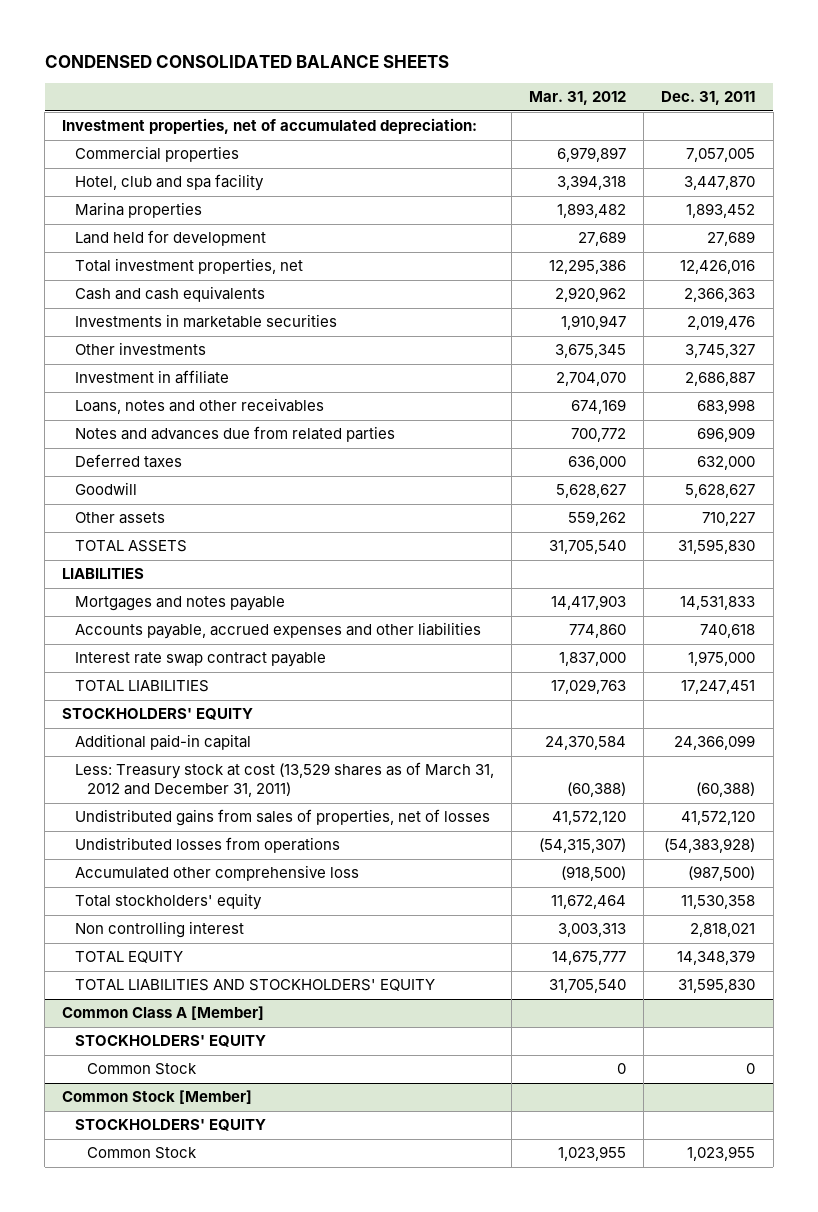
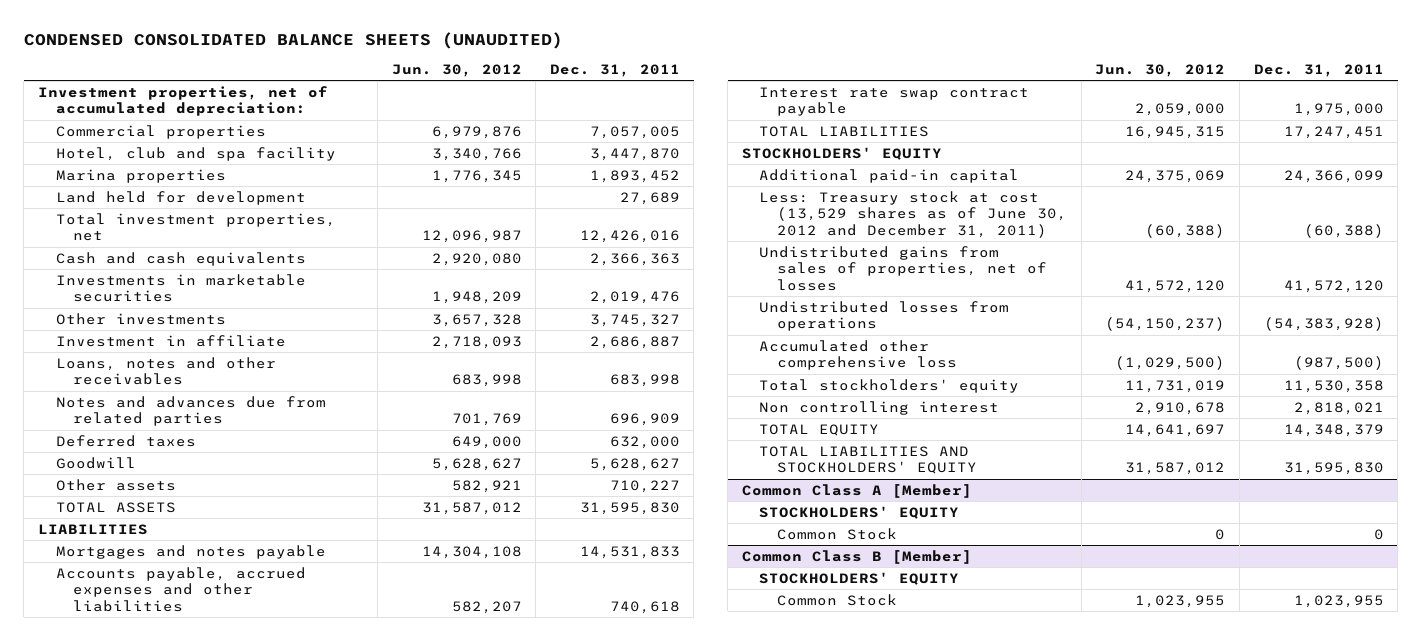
- CONDENSED CONSOLIDATED BALANCE SHEETS
+ CONDENSED CONSOLIDATED BALANCE SHEETS (UNAUDITED)
- | Mar. 31, 2012 | Dec. 31, 2011
+ | Jun. 30, 2012 | Dec. 31, 2011
- Less: Treasury stock at cost (13,529 shares as of March 31, 2012 and December 31, 2011) | (60,388) | (60,388)
+ Less: Treasury stock at cost (13,529 shares as of June 30, 2012 and December 31, 2011) | (60,388) | (60,388)
- Common Stock [Member]
+ Common Class B [Member]

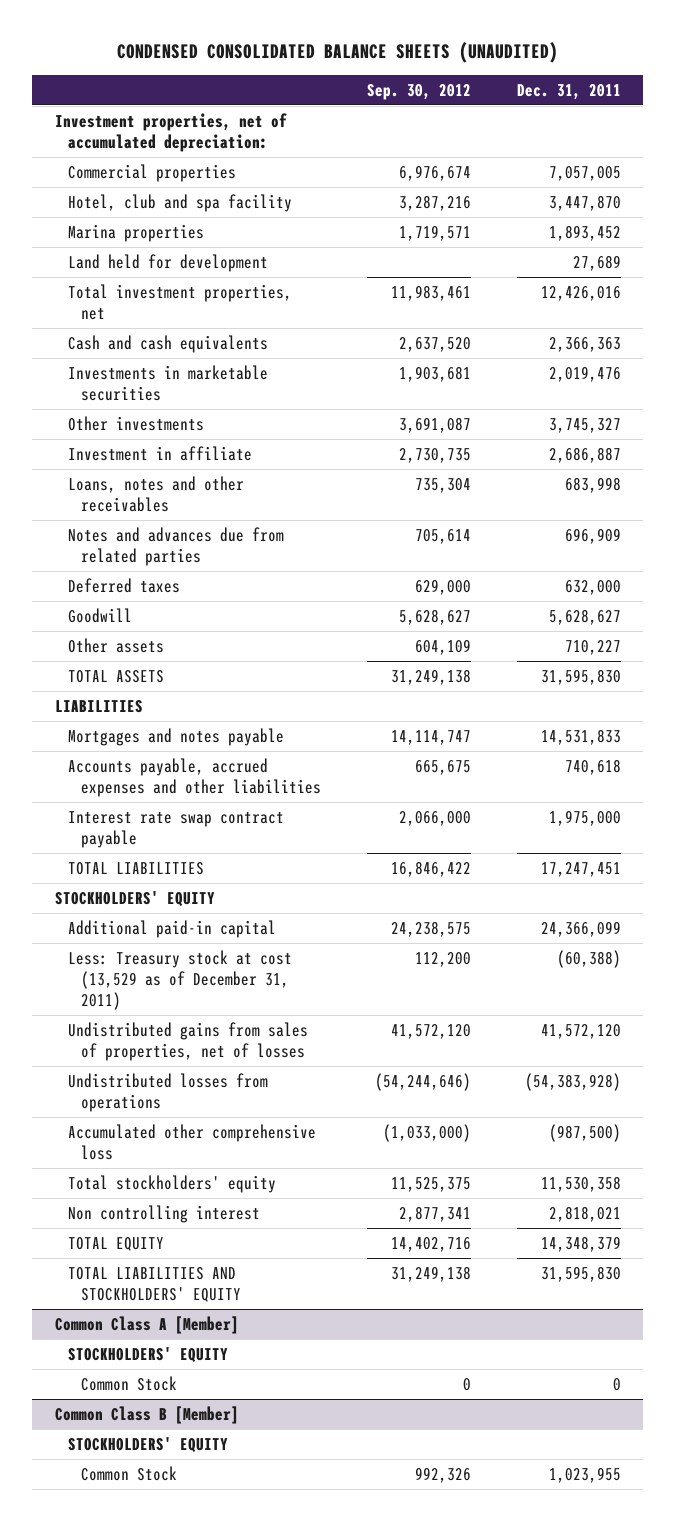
- | Jun. 30, 2012 | Dec. 31, 2011
+ | Sep. 30, 2012 | Dec. 31, 2011
- Less: Treasury stock at cost (13,529 shares as of June 30, 2012 and December 31, 2011) | (60,388) | (60,388)
+ Less: Treasury stock at cost (13,529 as of December 31, 2011) | 112,200 | (60,388)

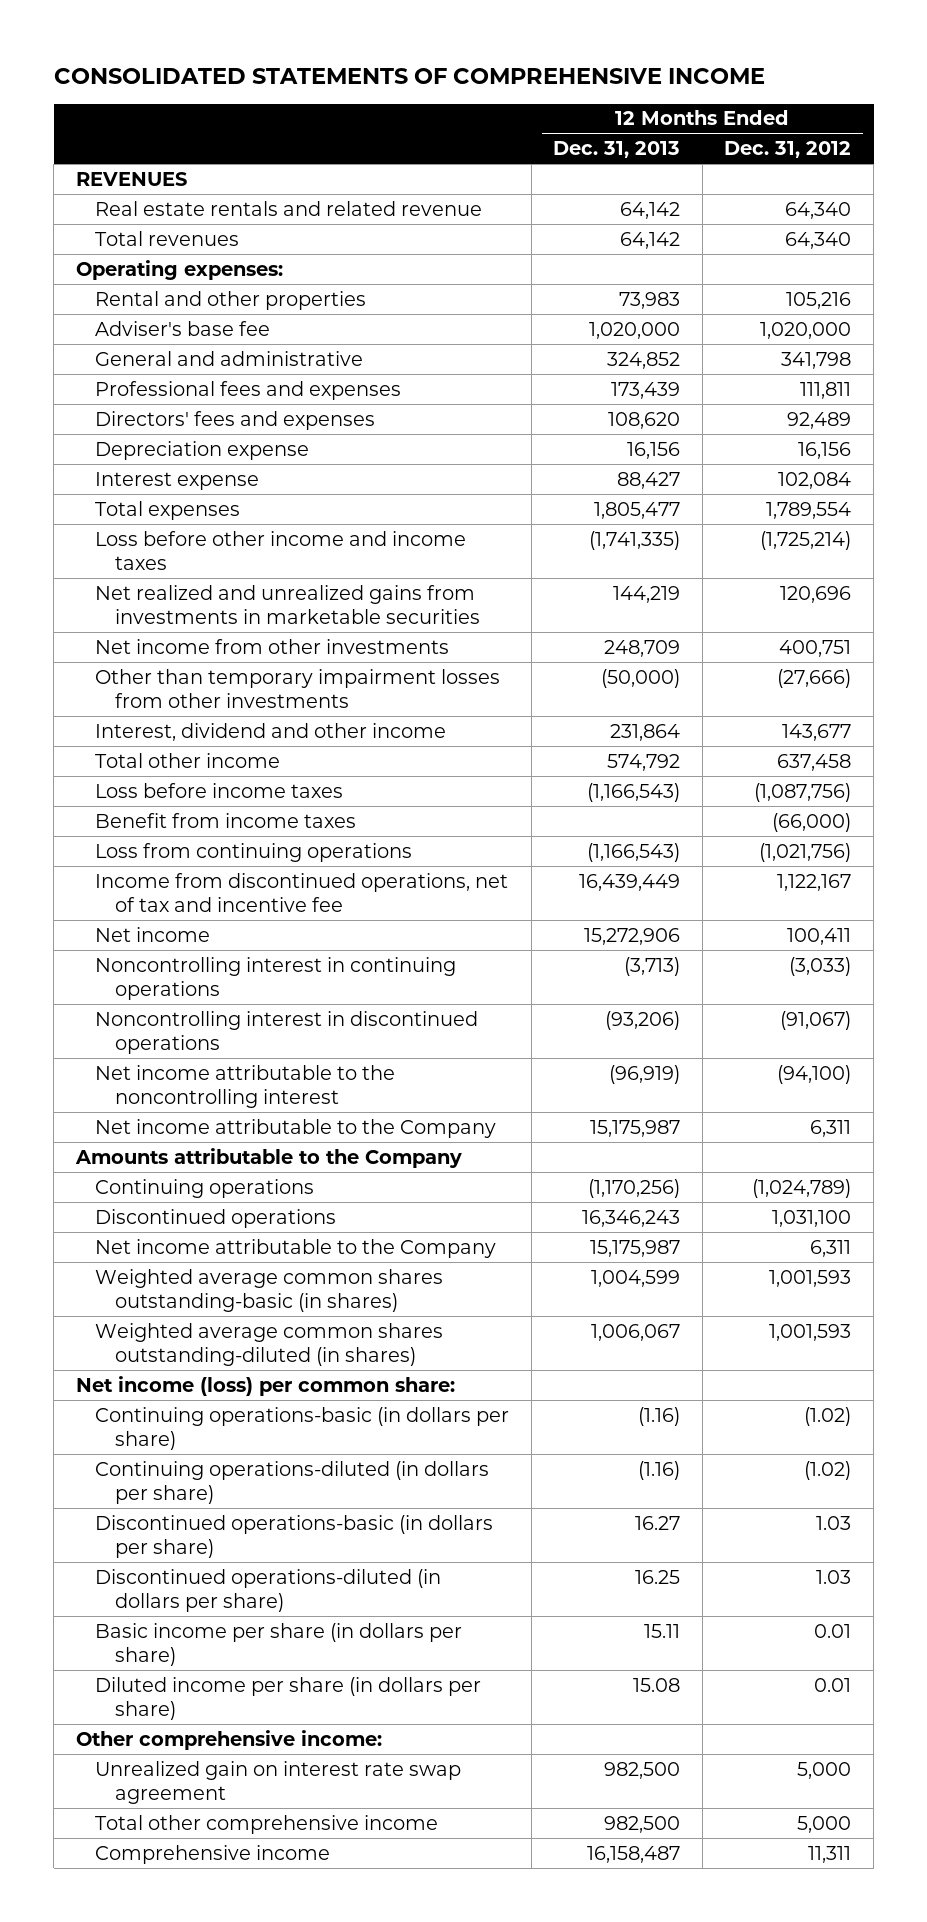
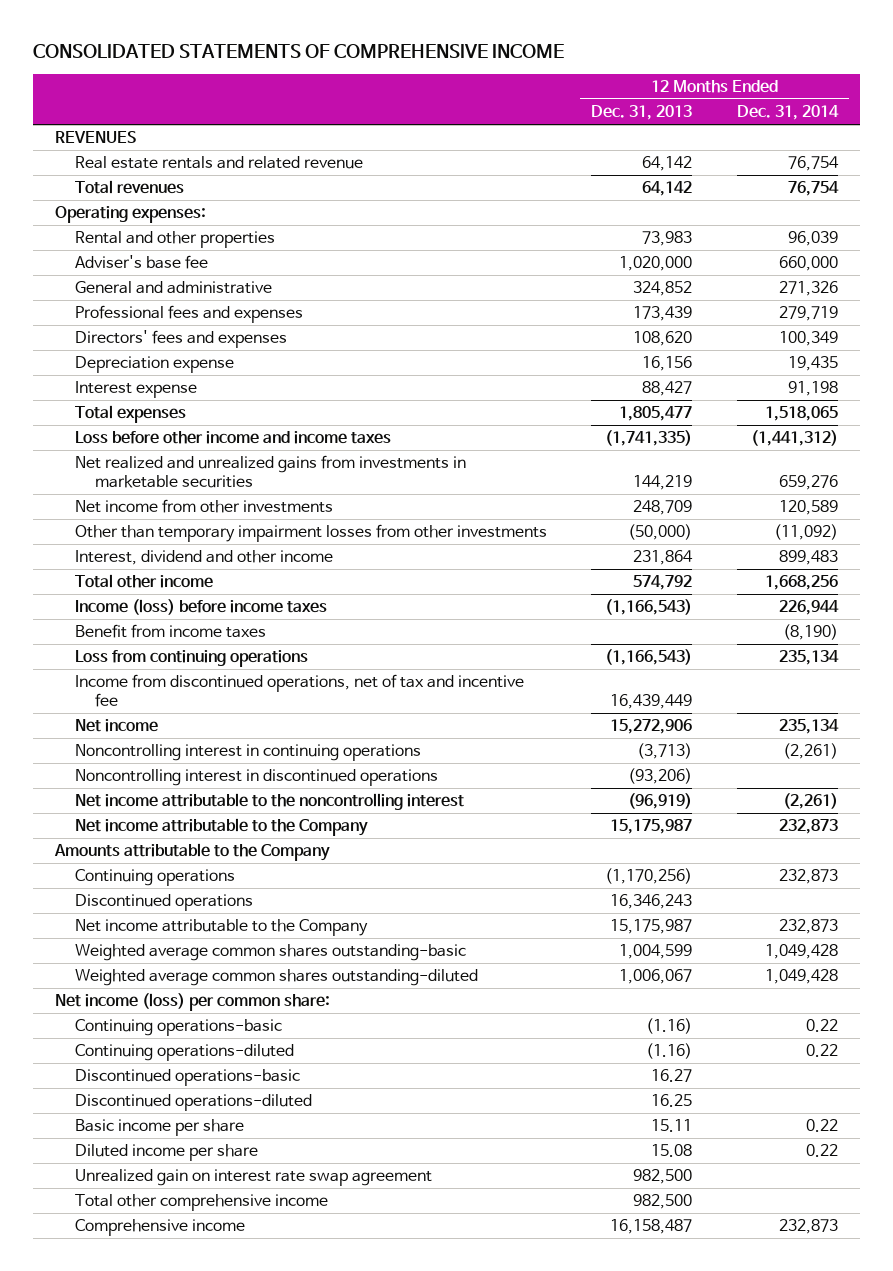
- | 12 Months Ended Dec. 31, 2013 | 12 Months Ended Dec. 31, 2012
+ | 12 Months Ended Dec. 31, 2013 | 12 Months Ended Dec. 31, 2014
- Loss before income taxes | (1,166,543) | (1,087,756)
+ Income (loss) before income taxes | (1,166,543) | 226,944
- Weighted average common shares outstanding-basic (in shares) | 1,004,599 | 1,001,593
- Weighted average common shares outstanding-diluted (in shares) | 1,006,067 | 1,001,593
+ Weighted average common shares outstanding-basic | 1,004,599 | 1,049,428
+ Weighted average common shares outstanding-diluted | 1,006,067 | 1,049,428
- Continuing operations-basic (in dollars per share) | (1.16) | (1.02)
- Continuing operations-diluted (in dollars per share) | (1.16) | (1.02)
- Discontinued operations-basic (in dollars per share) | 16.27 | 1.03
- Discontinued operations-diluted (in dollars per share) | 16.25 | 1.03
- Basic income per share (in dollars per share) | 15.11 | 0.01
- Diluted income per share (in dollars per share) | 15.08 | 0.01
- Other comprehensive income:
+ Continuing operations-basic | (1.16) | 0.22
+ Continuing operations-diluted | (1.16) | 0.22
+ Discontinued operations-basic | 16.27 |
+ Discontinued operations-diluted | 16.25 |
+ Basic income per share | 15.11 | 0.22
+ Diluted income per share | 15.08 | 0.22

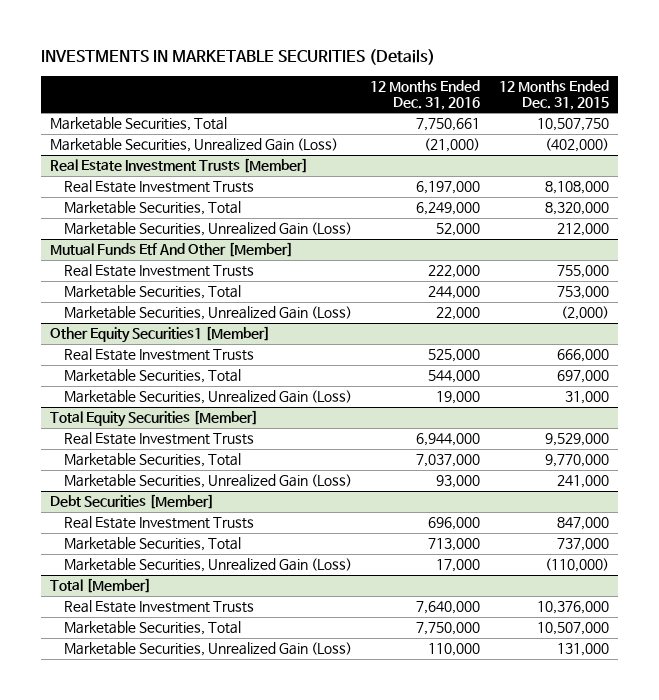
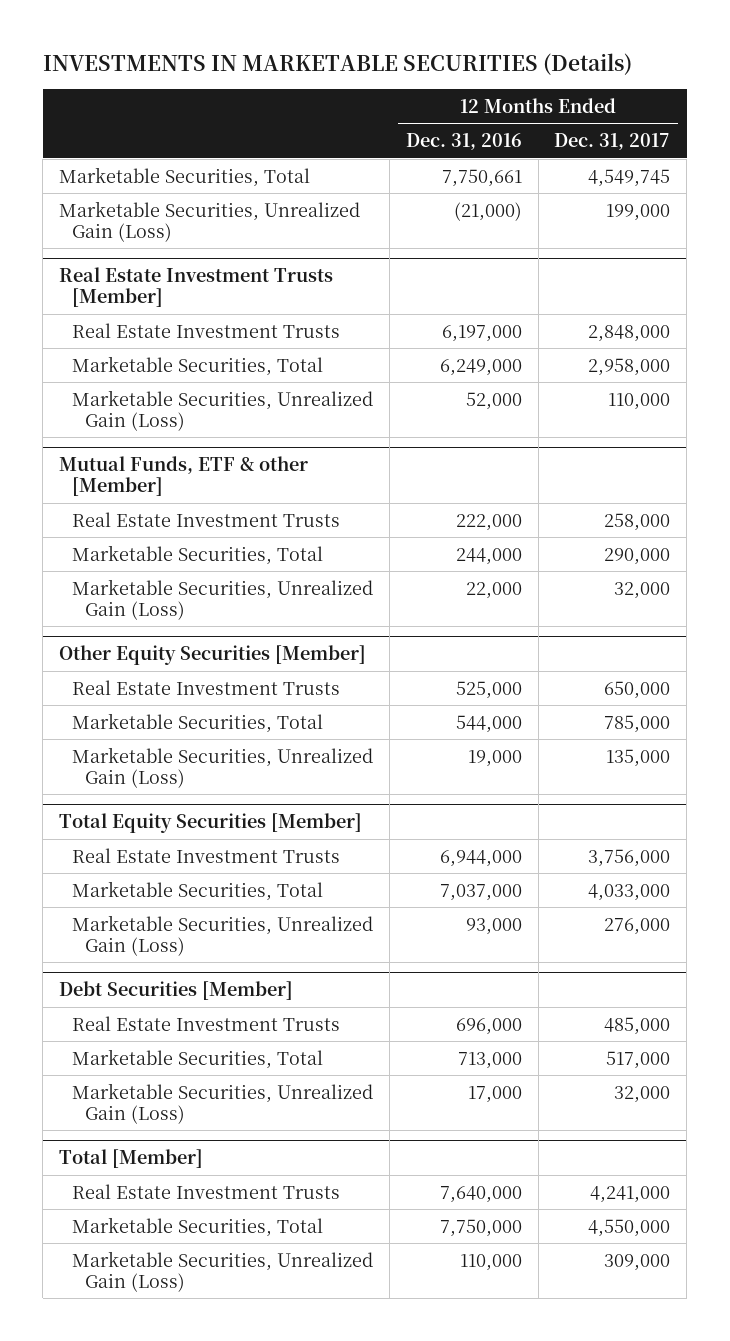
- | 12 Months Ended Dec. 31, 2016 | 12 Months Ended Dec. 31, 2015
+ | 12 Months Ended Dec. 31, 2016 | 12 Months Ended Dec. 31, 2017
- Mutual Funds Etf And Other [Member]
+ Mutual Funds, ETF & other [Member]
- Other Equity Securities1 [Member]
+ Other Equity Securities [Member]

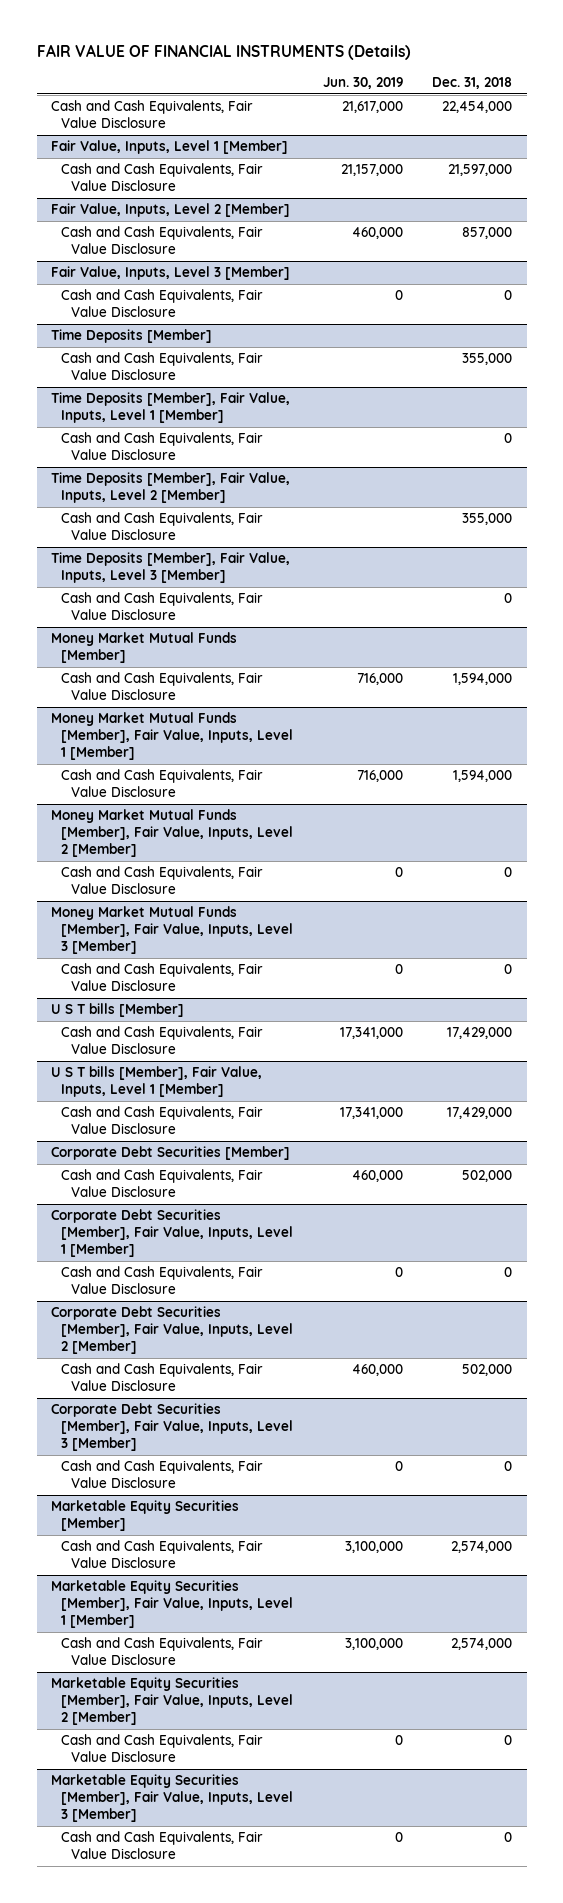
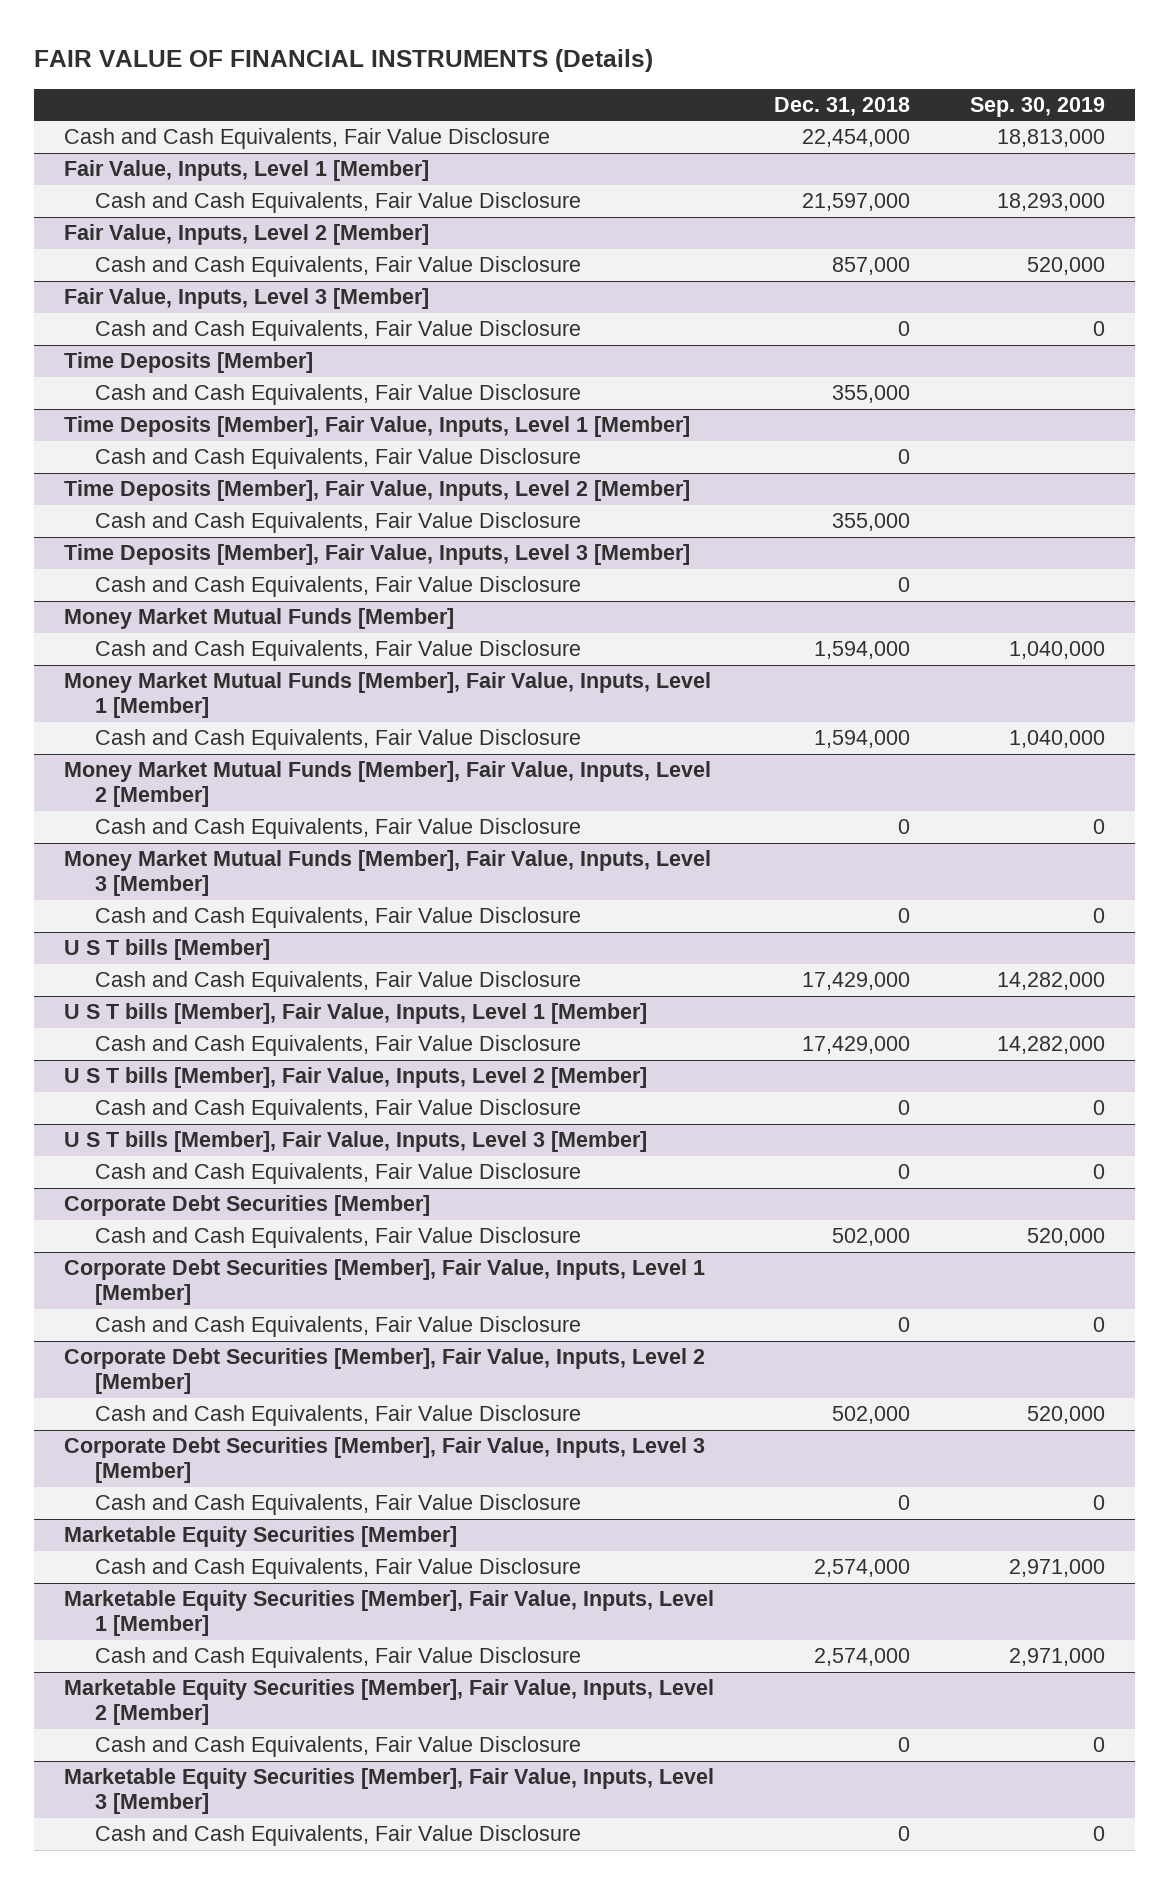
- | Jun. 30, 2019 | Dec. 31, 2018
+ | Dec. 31, 2018 | Sep. 30, 2019
+ U S T bills [Member], Fair Value, Inputs, Level 2 [Member]
+ Cash and Cash Equivalents, Fair Value Disclosure | 0 | 0
+ U S T bills [Member], Fair Value, Inputs, Level 3 [Member]
+ Cash and Cash Equivalents, Fair Value Disclosure | 0 | 0

